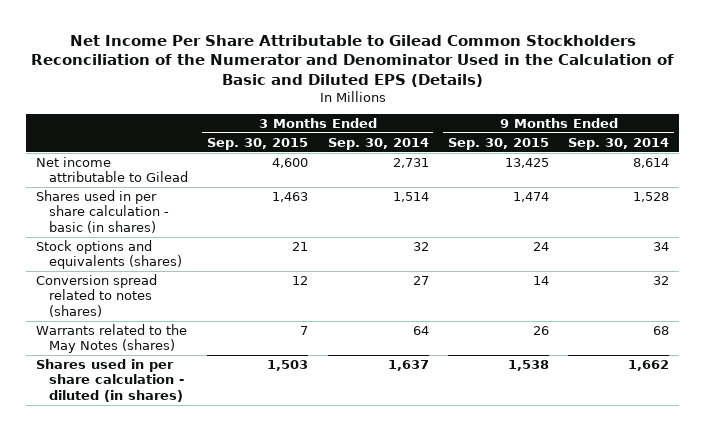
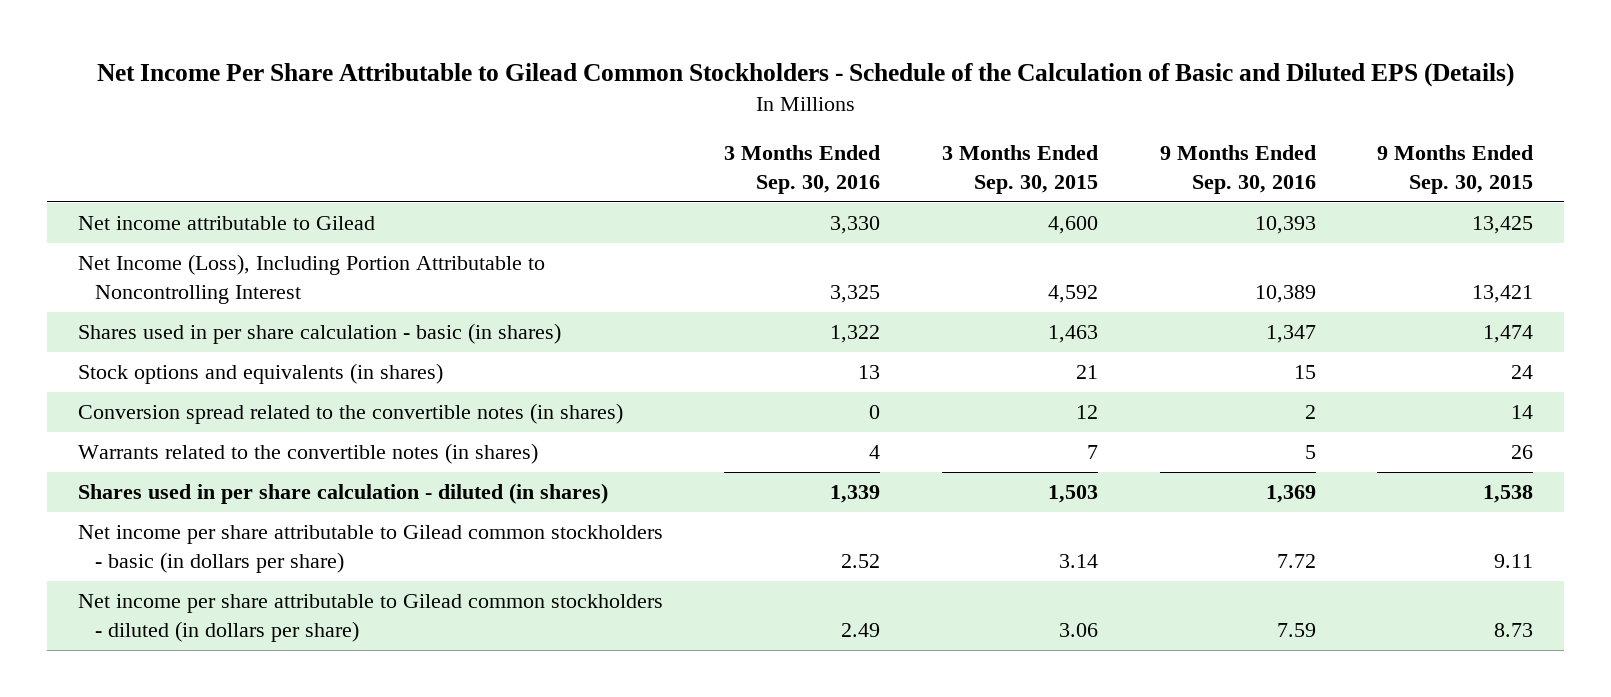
- Net Income Per Share Attributable to Gilead Common Stockholders Reconciliation of the Numerator and Denominator Used in the Calculation of Basic and Diluted EPS (Details)
+ Net Income Per Share Attributable to Gilead Common Stockholders - Schedule of the Calculation of Basic and Diluted EPS (Details)
- | 3 Months Ended Sep. 30, 2015 | 3 Months Ended Sep. 30, 2014 | 9 Months Ended Sep. 30, 2015 | 9 Months Ended Sep. 30, 2014
+ | 3 Months Ended Sep. 30, 2016 | 3 Months Ended Sep. 30, 2015 | 9 Months Ended Sep. 30, 2016 | 9 Months Ended Sep. 30, 2015
+ Net Income (Loss), Including Portion Attributable to Noncontrolling Interest | 3,325 | 4,592 | 10,389 | 13,421
- Stock options and equivalents (shares) | 21 | 32 | 24 | 34
- Conversion spread related to notes (shares) | 12 | 27 | 14 | 32
- Warrants related to the May Notes (shares) | 7 | 64 | 26 | 68
+ Stock options and equivalents (in shares) | 13 | 21 | 15 | 24
+ Conversion spread related to the convertible notes (in shares) | 0 | 12 | 2 | 14
+ Warrants related to the convertible notes (in shares) | 4 | 7 | 5 | 26
+ Net income per share attributable to Gilead common stockholders - basic (in dollars per share) | 2.52 | 3.14 | 7.72 | 9.11
+ Net income per share attributable to Gilead common stockholders - diluted (in dollars per share) | 2.49 | 3.06 | 7.59 | 8.73

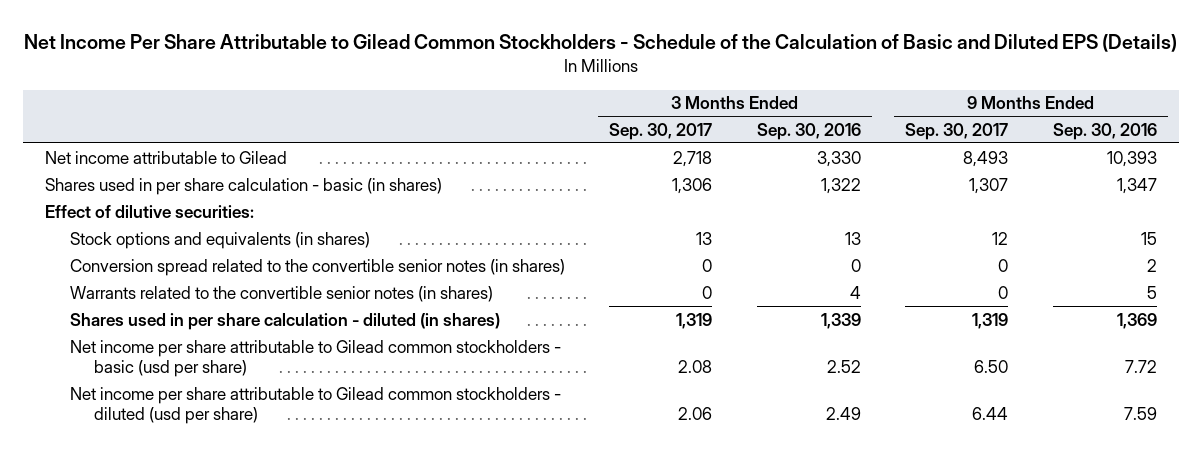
- | 3 Months Ended Sep. 30, 2016 | 3 Months Ended Sep. 30, 2015 | 9 Months Ended Sep. 30, 2016 | 9 Months Ended Sep. 30, 2015
+ | 3 Months Ended Sep. 30, 2017 | 3 Months Ended Sep. 30, 2016 | 9 Months Ended Sep. 30, 2017 | 9 Months Ended Sep. 30, 2016
- Net Income (Loss), Including Portion Attributable to Noncontrolling Interest | 3,325 | 4,592 | 10,389 | 13,421
+ Effect of dilutive securities:
- Conversion spread related to the convertible notes (in shares) | 0 | 12 | 2 | 14
- Warrants related to the convertible notes (in shares) | 4 | 7 | 5 | 26
+ Conversion spread related to the convertible senior notes (in shares) | 0 | 0 | 0 | 2
+ Warrants related to the convertible senior notes (in shares) | 0 | 4 | 0 | 5
- Net income per share attributable to Gilead common stockholders - basic (in dollars per share) | 2.52 | 3.14 | 7.72 | 9.11
- Net income per share attributable to Gilead common stockholders - diluted (in dollars per share) | 2.49 | 3.06 | 7.59 | 8.73
+ Net income per share attributable to Gilead common stockholders - basic (usd per share) | 2.08 | 2.52 | 6.50 | 7.72
+ Net income per share attributable to Gilead common stockholders - diluted (usd per share) | 2.06 | 2.49 | 6.44 | 7.59

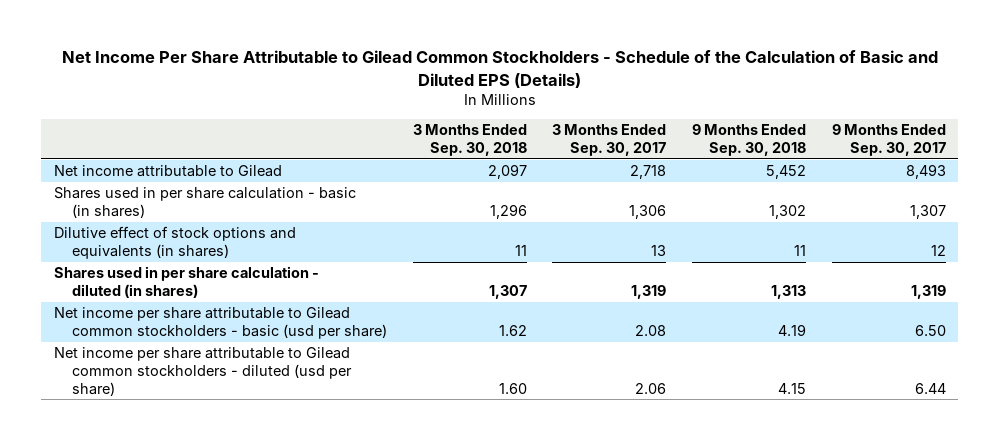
- | 3 Months Ended Sep. 30, 2017 | 3 Months Ended Sep. 30, 2016 | 9 Months Ended Sep. 30, 2017 | 9 Months Ended Sep. 30, 2016
+ | 3 Months Ended Sep. 30, 2018 | 3 Months Ended Sep. 30, 2017 | 9 Months Ended Sep. 30, 2018 | 9 Months Ended Sep. 30, 2017
- Effect of dilutive securities:
- Stock options and equivalents (in shares) | 13 | 13 | 12 | 15
- Conversion spread related to the convertible senior notes (in shares) | 0 | 0 | 0 | 2
- Warrants related to the convertible senior notes (in shares) | 0 | 4 | 0 | 5
+ Dilutive effect of stock options and equivalents (in shares) | 11 | 13 | 11 | 12

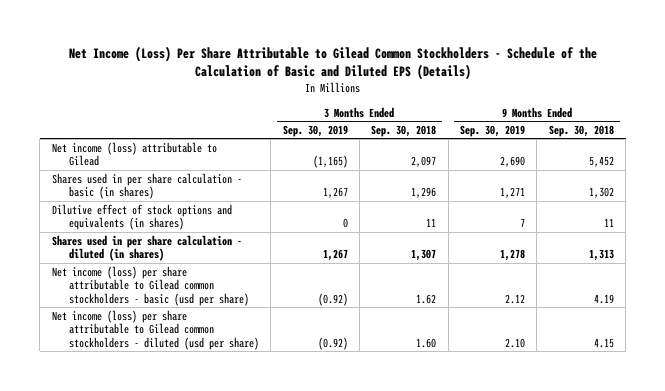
- Net Income Per Share Attributable to Gilead Common Stockholders - Schedule of the Calculation of Basic and Diluted EPS (Details)
+ Net Income (Loss) Per Share Attributable to Gilead Common Stockholders - Schedule of the Calculation of Basic and Diluted EPS (Details)
- | 3 Months Ended Sep. 30, 2018 | 3 Months Ended Sep. 30, 2017 | 9 Months Ended Sep. 30, 2018 | 9 Months Ended Sep. 30, 2017
+ | 3 Months Ended Sep. 30, 2019 | 3 Months Ended Sep. 30, 2018 | 9 Months Ended Sep. 30, 2019 | 9 Months Ended Sep. 30, 2018
- Net income attributable to Gilead | 2,097 | 2,718 | 5,452 | 8,493
+ Net income (loss) attributable to Gilead | (1,165) | 2,097 | 2,690 | 5,452
- Net income per share attributable to Gilead common stockholders - basic (usd per share) | 1.62 | 2.08 | 4.19 | 6.50
- Net income per share attributable to Gilead common stockholders - diluted (usd per share) | 1.60 | 2.06 | 4.15 | 6.44
+ Net income (loss) per share attributable to Gilead common stockholders - basic (usd per share) | (0.92) | 1.62 | 2.12 | 4.19
+ Net income (loss) per share attributable to Gilead common stockholders - diluted (usd per share) | (0.92) | 1.60 | 2.10 | 4.15

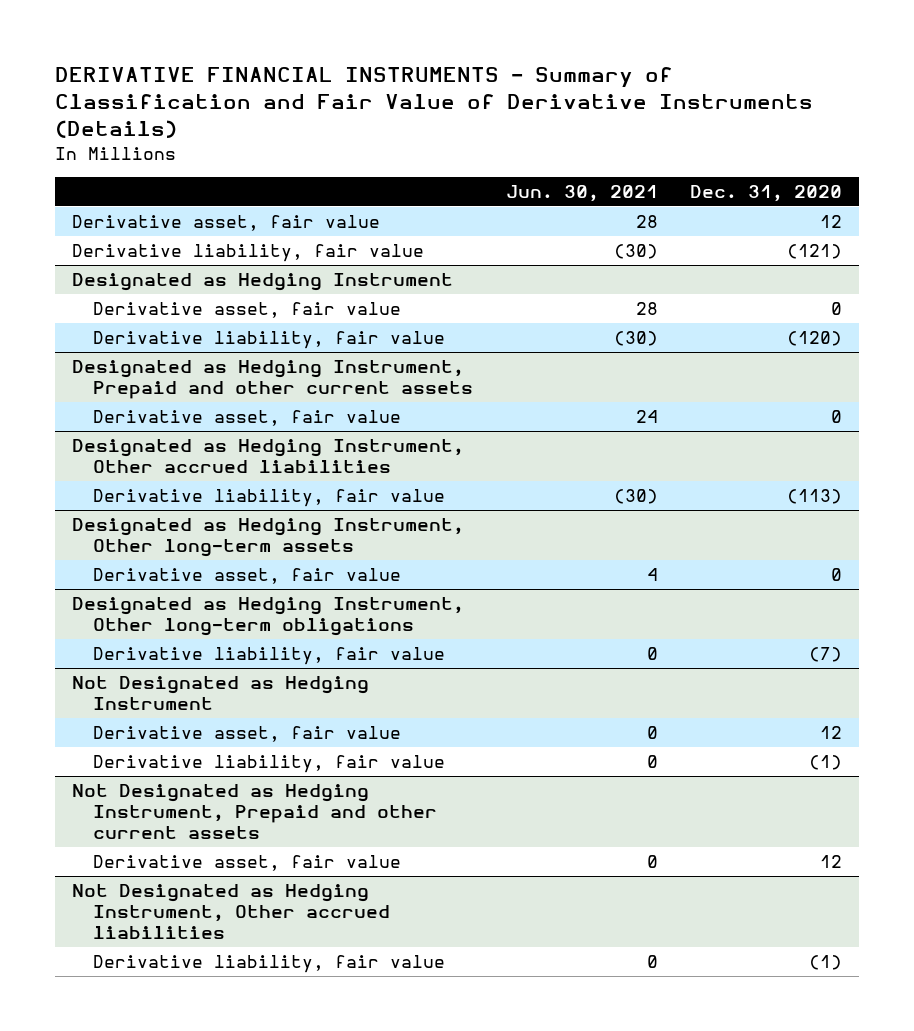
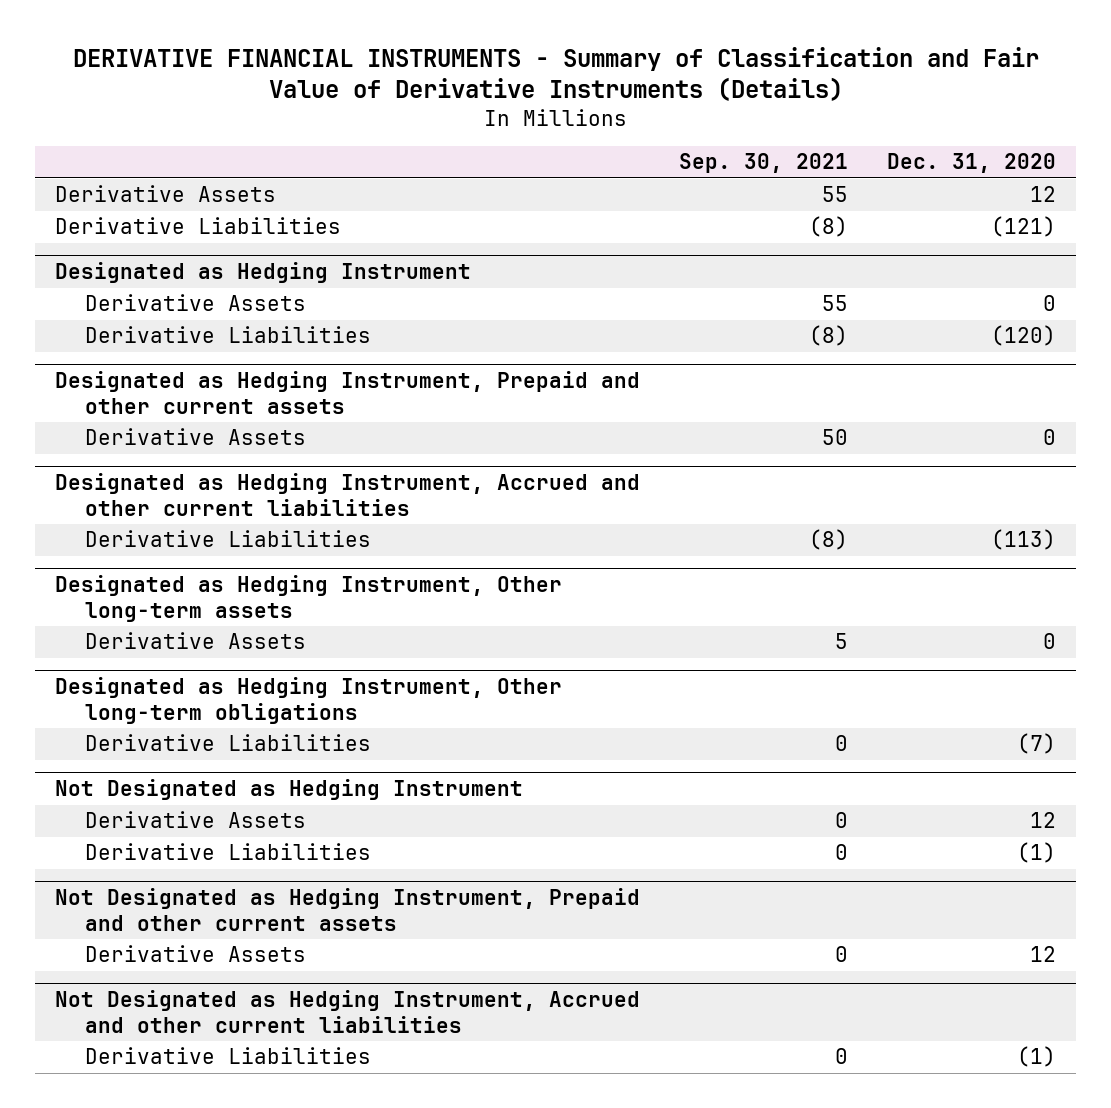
- | Jun. 30, 2021 | Dec. 31, 2020
+ | Sep. 30, 2021 | Dec. 31, 2020
- Derivative asset, fair value | 28 | 12
- Derivative liability, fair value | (30) | (121)
+ Derivative Assets | 55 | 12
+ Derivative Liabilities | (8) | (121)
@ Designated as Hedging Instrument
- Derivative asset, fair value | 28 | 0
- Derivative liability, fair value | (30) | (120)
+ Derivative Assets | 55 | 0
+ Derivative Liabilities | (8) | (120)
@ Designated as Hedging Instrument, Prepaid and other current assets
- Derivative asset, fair value | 24 | 0
- Designated as Hedging Instrument, Other accrued liabilities
- Derivative liability, fair value | (30) | (113)
@ Designated as Hedging Instrument, Prepaid and other current assets
+ Derivative Assets | 50 | 0
+ Designated as Hedging Instrument, Accrued and other current liabilities
+ Derivative Liabilities | (8) | (113)
@ Designated as Hedging Instrument, Other long-term assets
- Derivative asset, fair value | 4 | 0
+ Derivative Assets | 5 | 0
@ Designated as Hedging Instrument, Other long-term obligations
- Derivative liability, fair value | 0 | (7)
+ Derivative Liabilities | 0 | (7)
@ Not Designated as Hedging Instrument
- Derivative asset, fair value | 0 | 12
- Derivative liability, fair value | 0 | (1)
+ Derivative Assets | 0 | 12
+ Derivative Liabilities | 0 | (1)
@ Not Designated as Hedging Instrument, Prepaid and other current assets
- Derivative asset, fair value | 0 | 12
- Not Designated as Hedging Instrument, Other accrued liabilities
- Derivative liability, fair value | 0 | (1)
@ Not Designated as Hedging Instrument, Prepaid and other current assets
+ Derivative Assets | 0 | 12
+ Not Designated as Hedging Instrument, Accrued and other current liabilities
+ Derivative Liabilities | 0 | (1)

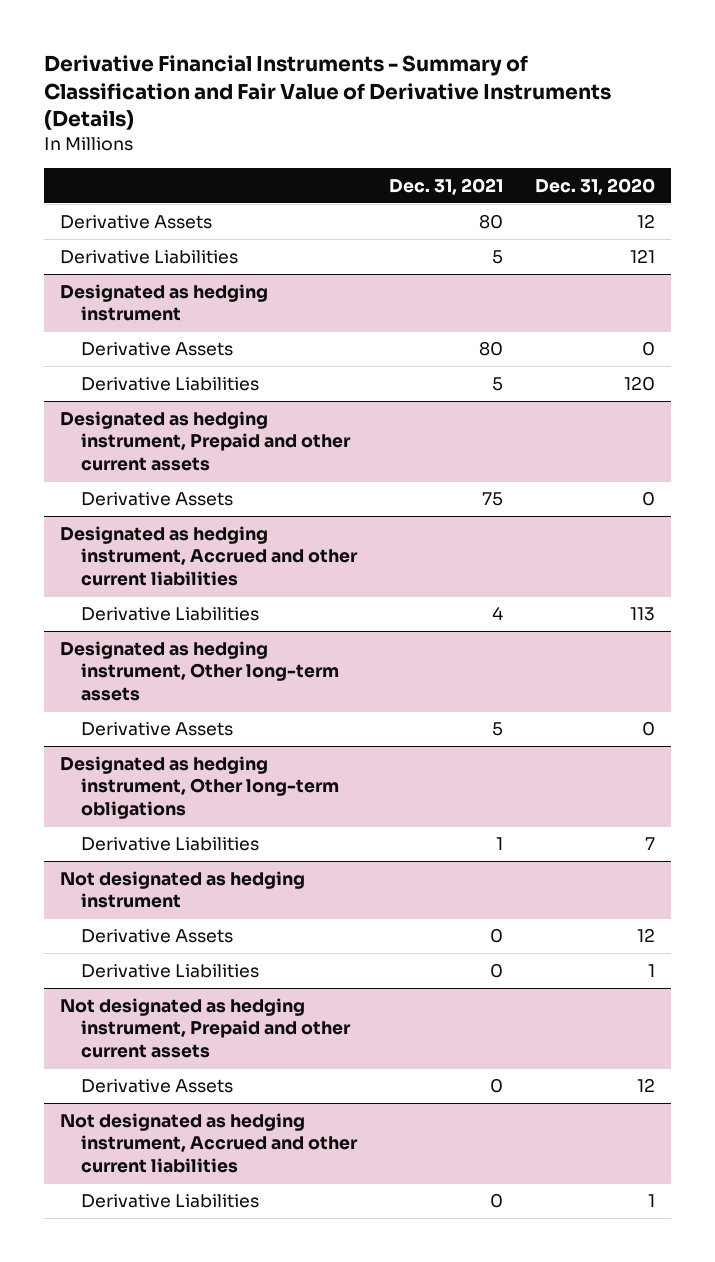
- DERIVATIVE FINANCIAL INSTRUMENTS - Summary of Classification and Fair Value of Derivative Instruments (Details)
+ Derivative Financial Instruments - Summary of Classification and Fair Value of Derivative Instruments (Details)
- | Sep. 30, 2021 | Dec. 31, 2020
+ | Dec. 31, 2021 | Dec. 31, 2020
- Derivative Liabilities | (8) | (121)
- Designated as Hedging Instrument
+ Derivative Liabilities | 5 | 121
+ Designated as hedging instrument
- Derivative Liabilities | (8) | (120)
- Designated as Hedging Instrument, Prepaid and other current assets
+ Derivative Liabilities | 5 | 120
+ Designated as hedging instrument, Prepaid and other current assets
- Designated as Hedging Instrument, Accrued and other current liabilities
- Derivative Liabilities | (8) | (113)
- Designated as Hedging Instrument, Other long-term assets
+ Designated as hedging instrument, Accrued and other current liabilities
+ Derivative Liabilities | 4 | 113
+ Designated as hedging instrument, Other long-term assets
- Designated as Hedging Instrument, Other long-term obligations
- Derivative Liabilities | 0 | (7)
- Not Designated as Hedging Instrument
+ Designated as hedging instrument, Other long-term obligations
+ Derivative Liabilities | 1 | 7
+ Not designated as hedging instrument
- Derivative Liabilities | 0 | (1)
- Not Designated as Hedging Instrument, Prepaid and other current assets
+ Derivative Liabilities | 0 | 1
+ Not designated as hedging instrument, Prepaid and other current assets
- Not Designated as Hedging Instrument, Accrued and other current liabilities
- Derivative Liabilities | 0 | (1)
+ Not designated as hedging instrument, Accrued and other current liabilities
+ Derivative Liabilities | 0 | 1

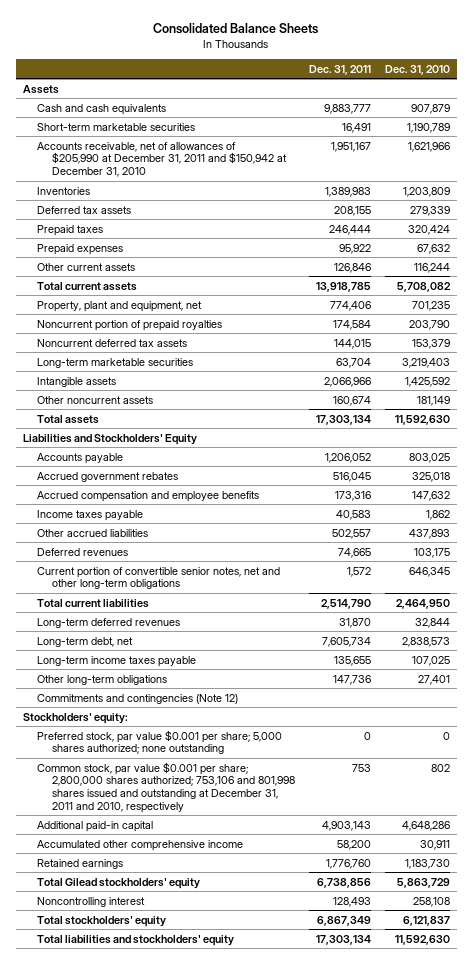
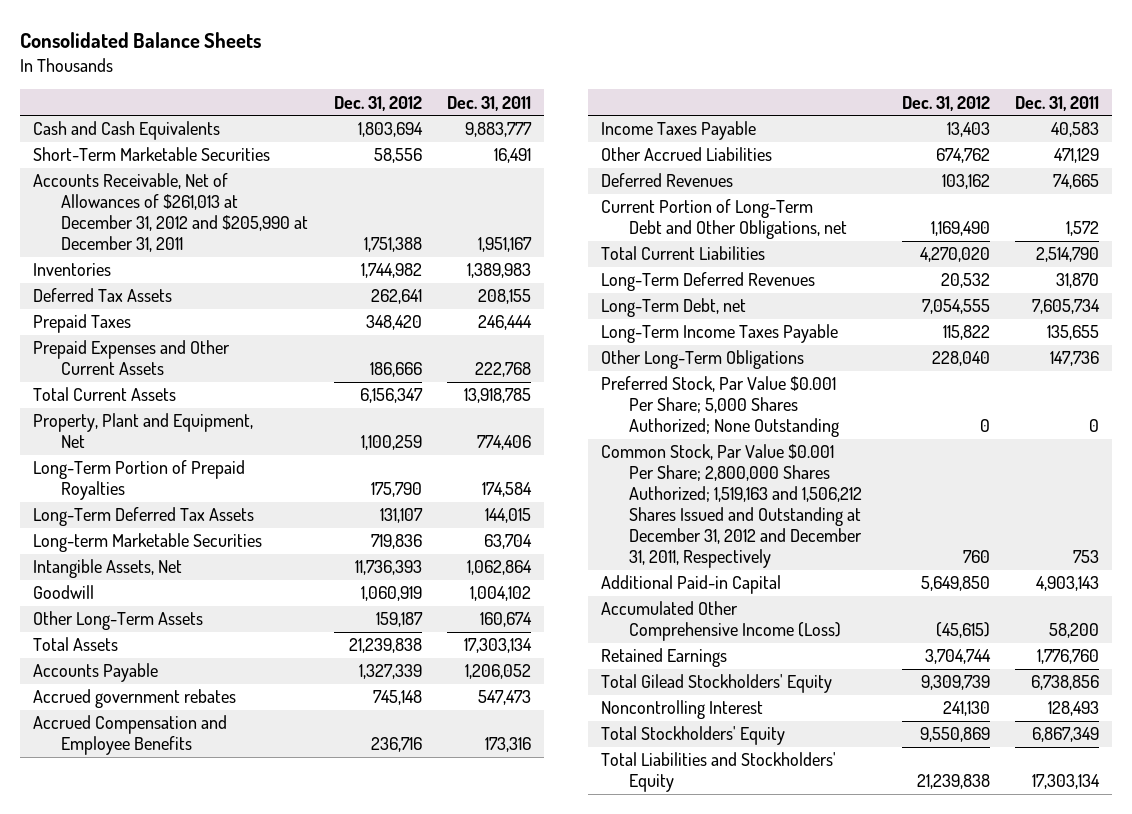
- | Dec. 31, 2011 | Dec. 31, 2010
+ | Dec. 31, 2012 | Dec. 31, 2011
- Assets
- Cash and cash equivalents | 9,883,777 | 907,879
- Short-term marketable securities | 16,491 | 1,190,789
- Accounts receivable, net of allowances of $205,990 at December 31, 2011 and $150,942 at December 31, 2010 | 1,951,167 | 1,621,966
+ Cash and Cash Equivalents | 1,803,694 | 9,883,777
+ Short-Term Marketable Securities | 58,556 | 16,491
+ Accounts Receivable, Net of Allowances of $261,013 at December 31, 2012 and $205,990 at December 31, 2011 | 1,751,388 | 1,951,167
- Deferred tax assets | 208,155 | 279,339
- Prepaid taxes | 246,444 | 320,424
- Prepaid expenses | 95,922 | 67,632
- Other current assets | 126,846 | 116,244
- Total current assets | 13,918,785 | 5,708,082
- Property, plant and equipment, net | 774,406 | 701,235
- Noncurrent portion of prepaid royalties | 174,584 | 203,790
- Noncurrent deferred tax assets | 144,015 | 153,379
- Long-term marketable securities | 63,704 | 3,219,403
- Intangible assets | 2,066,966 | 1,425,592
- Other noncurrent assets | 160,674 | 181,149
- Total assets | 17,303,134 | 11,592,630
- Liabilities and Stockholders' Equity
- Accounts payable | 1,206,052 | 803,025
- Accrued government rebates | 516,045 | 325,018
- Accrued compensation and employee benefits | 173,316 | 147,632
- Income taxes payable | 40,583 | 1,862
- Other accrued liabilities | 502,557 | 437,893
- Deferred revenues | 74,665 | 103,175
- Current portion of convertible senior notes, net and other long-term obligations | 1,572 | 646,345
- Total current liabilities | 2,514,790 | 2,464,950
- Long-term deferred revenues | 31,870 | 32,844
- Long-term debt, net | 7,605,734 | 2,838,573
- Long-term income taxes payable | 135,655 | 107,025
- Other long-term obligations | 147,736 | 27,401
- Commitments and contingencies (Note 12)
- Stockholders' equity:
- Preferred stock, par value $0.001 per share; 5,000 shares authorized; none outstanding | 0 | 0
- Common stock, par value $0.001 per share; 2,800,000 shares authorized; 753,106 and 801,998 shares issued and outstanding at December 31, 2011 and 2010, respectively | 753 | 802
- Additional paid-in capital | 4,903,143 | 4,648,286
- Accumulated other comprehensive income | 58,200 | 30,911
- Retained earnings | 1,776,760 | 1,183,730
- Total Gilead stockholders' equity | 6,738,856 | 5,863,729
- Noncontrolling interest | 128,493 | 258,108
- Total stockholders' equity | 6,867,349 | 6,121,837
- Total liabilities and stockholders' equity | 17,303,134 | 11,592,630
+ Deferred Tax Assets | 262,641 | 208,155
+ Prepaid Taxes | 348,420 | 246,444
+ Prepaid Expenses and Other Current Assets | 186,666 | 222,768
+ Total Current Assets | 6,156,347 | 13,918,785
+ Property, Plant and Equipment, Net | 1,100,259 | 774,406
+ Long-Term Portion of Prepaid Royalties | 175,790 | 174,584
+ Long-Term Deferred Tax Assets | 131,107 | 144,015
+ Long-term Marketable Securities | 719,836 | 63,704
+ Intangible Assets, Net | 11,736,393 | 1,062,864
+ Goodwill | 1,060,919 | 1,004,102
+ Other Long-Term Assets | 159,187 | 160,674
+ Total Assets | 21,239,838 | 17,303,134
+ Accounts Payable | 1,327,339 | 1,206,052
+ Accrued government rebates | 745,148 | 547,473
+ Accrued Compensation and Employee Benefits | 236,716 | 173,316
+ Income Taxes Payable | 13,403 | 40,583
+ Other Accrued Liabilities | 674,762 | 471,129
+ Deferred Revenues | 103,162 | 74,665
+ Current Portion of Long-Term Debt and Other Obligations, net | 1,169,490 | 1,572
+ Total Current Liabilities | 4,270,020 | 2,514,790
+ Long-Term Deferred Revenues | 20,532 | 31,870
+ Long-Term Debt, net | 7,054,555 | 7,605,734
+ Long-Term Income Taxes Payable | 115,822 | 135,655
+ Other Long-Term Obligations | 228,040 | 147,736
+ Preferred Stock, Par Value $0.001 Per Share; 5,000 Shares Authorized; None Outstanding | 0 | 0
+ Common Stock, Par Value $0.001 Per Share; 2,800,000 Shares Authorized; 1,519,163 and 1,506,212 Shares Issued and Outstanding at December 31, 2012 and December 31, 2011, Respectively | 760 | 753
+ Additional Paid-in Capital | 5,649,850 | 4,903,143
+ Accumulated Other Comprehensive Income (Loss) | (45,615) | 58,200
+ Retained Earnings | 3,704,744 | 1,776,760
+ Total Gilead Stockholders' Equity | 9,309,739 | 6,738,856
+ Noncontrolling Interest | 241,130 | 128,493
+ Total Stockholders' Equity | 9,550,869 | 6,867,349
+ Total Liabilities and Stockholders' Equity | 21,239,838 | 17,303,134

